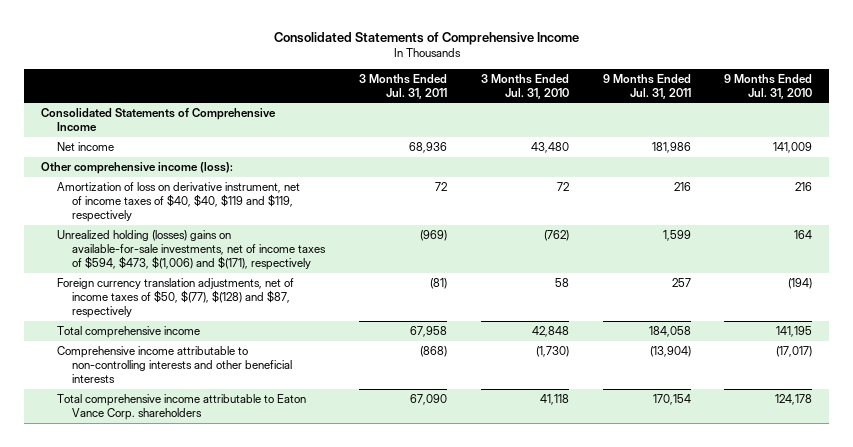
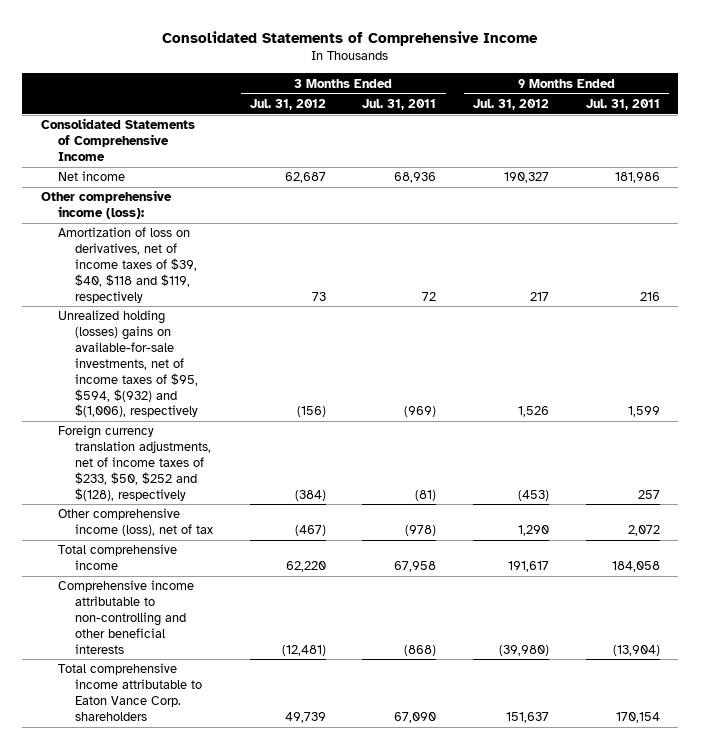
- | 3 Months Ended Jul. 31, 2011 | 3 Months Ended Jul. 31, 2010 | 9 Months Ended Jul. 31, 2011 | 9 Months Ended Jul. 31, 2010
+ | 3 Months Ended Jul. 31, 2012 | 3 Months Ended Jul. 31, 2011 | 9 Months Ended Jul. 31, 2012 | 9 Months Ended Jul. 31, 2011
- Amortization of loss on derivative instrument, net of income taxes of $40, $40, $119 and $119, respectively | 72 | 72 | 216 | 216
- Unrealized holding (losses) gains on available-for-sale investments, net of income taxes of $594, $473, $(1,006) and $(171), respectively | (969) | (762) | 1,599 | 164
- Foreign currency translation adjustments, net of income taxes of $50, $(77), $(128) and $87, respectively | (81) | 58 | 257 | (194)
+ Amortization of loss on derivatives, net of income taxes of $39, $40, $118 and $119, respectively | 73 | 72 | 217 | 216
+ Unrealized holding (losses) gains on available-for-sale investments, net of income taxes of $95, $594, $(932) and $(1,006), respectively | (156) | (969) | 1,526 | 1,599
+ Foreign currency translation adjustments, net of income taxes of $233, $50, $252 and $(128), respectively | (384) | (81) | (453) | 257
+ Other comprehensive income (loss), net of tax | (467) | (978) | 1,290 | 2,072
- Comprehensive income attributable to non-controlling interests and other beneficial interests | (868) | (1,730) | (13,904) | (17,017)
+ Comprehensive income attributable to non-controlling and other beneficial interests | (12,481) | (868) | (39,980) | (13,904)

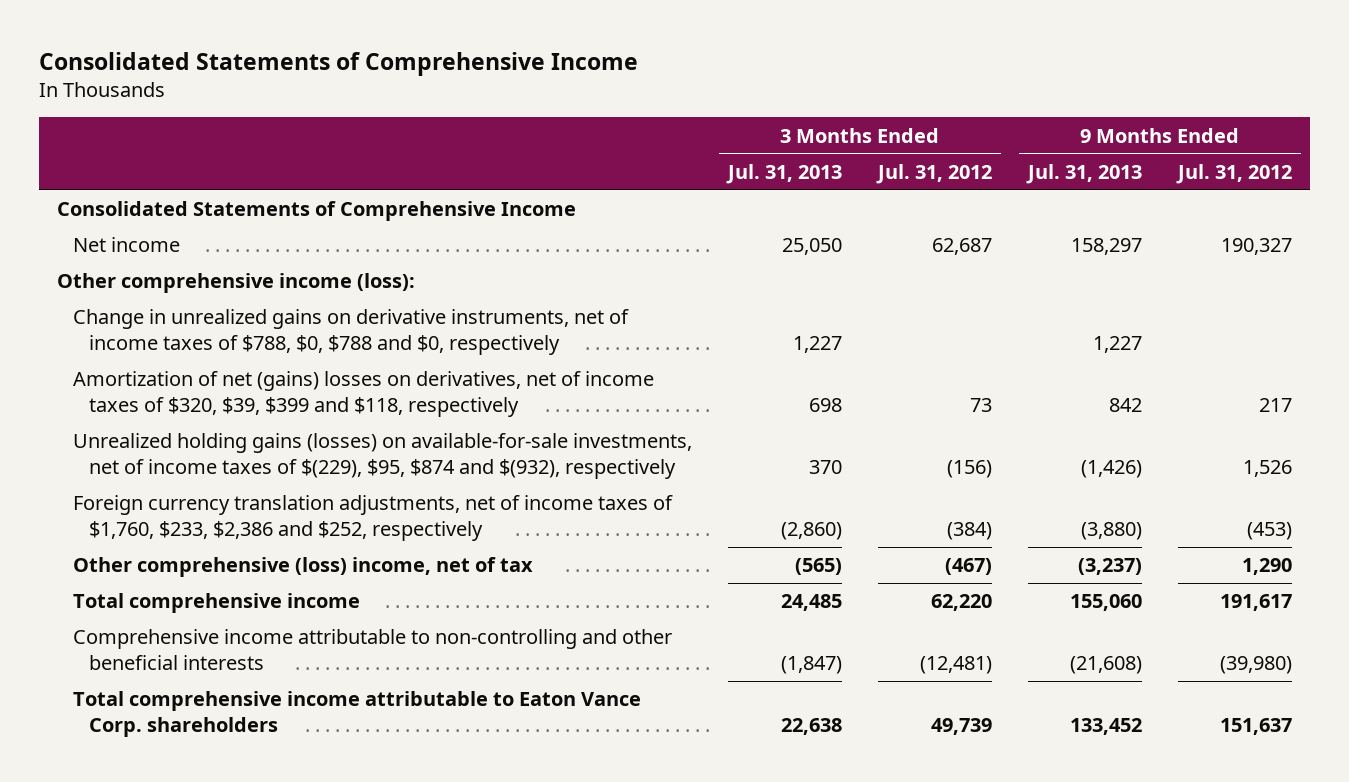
- | 3 Months Ended Jul. 31, 2012 | 3 Months Ended Jul. 31, 2011 | 9 Months Ended Jul. 31, 2012 | 9 Months Ended Jul. 31, 2011
+ | 3 Months Ended Jul. 31, 2013 | 3 Months Ended Jul. 31, 2012 | 9 Months Ended Jul. 31, 2013 | 9 Months Ended Jul. 31, 2012
- Amortization of loss on derivatives, net of income taxes of $39, $40, $118 and $119, respectively | 73 | 72 | 217 | 216
- Unrealized holding (losses) gains on available-for-sale investments, net of income taxes of $95, $594, $(932) and $(1,006), respectively | (156) | (969) | 1,526 | 1,599
- Foreign currency translation adjustments, net of income taxes of $233, $50, $252 and $(128), respectively | (384) | (81) | (453) | 257
- Other comprehensive income (loss), net of tax | (467) | (978) | 1,290 | 2,072
+ Change in unrealized gains on derivative instruments, net of income taxes of $788, $0, $788 and $0, respectively | 1,227 | | 1,227 |
+ Amortization of net (gains) losses on derivatives, net of income taxes of $320, $39, $399 and $118, respectively | 698 | 73 | 842 | 217
+ Unrealized holding gains (losses) on available-for-sale investments, net of income taxes of $(229), $95, $874 and $(932), respectively | 370 | (156) | (1,426) | 1,526
+ Foreign currency translation adjustments, net of income taxes of $1,760, $233, $2,386 and $252, respectively | (2,860) | (384) | (3,880) | (453)
+ Other comprehensive (loss) income, net of tax | (565) | (467) | (3,237) | 1,290

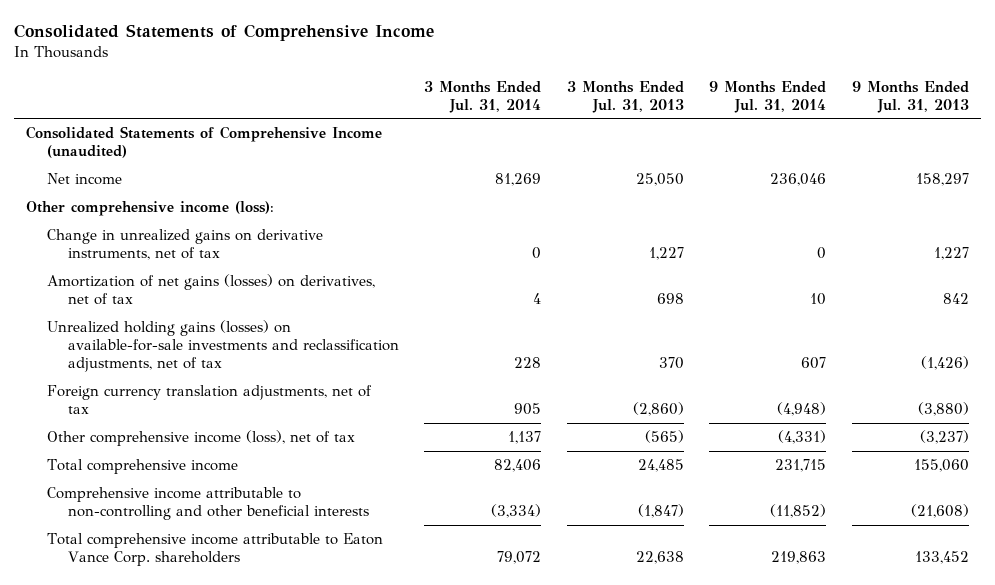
- | 3 Months Ended Jul. 31, 2013 | 3 Months Ended Jul. 31, 2012 | 9 Months Ended Jul. 31, 2013 | 9 Months Ended Jul. 31, 2012
+ | 3 Months Ended Jul. 31, 2014 | 3 Months Ended Jul. 31, 2013 | 9 Months Ended Jul. 31, 2014 | 9 Months Ended Jul. 31, 2013
- Consolidated Statements of Comprehensive Income
+ Consolidated Statements of Comprehensive Income (unaudited)
- Change in unrealized gains on derivative instruments, net of income taxes of $788, $0, $788 and $0, respectively | 1,227 | | 1,227 |
- Amortization of net (gains) losses on derivatives, net of income taxes of $320, $39, $399 and $118, respectively | 698 | 73 | 842 | 217
- Unrealized holding gains (losses) on available-for-sale investments, net of income taxes of $(229), $95, $874 and $(932), respectively | 370 | (156) | (1,426) | 1,526
- Foreign currency translation adjustments, net of income taxes of $1,760, $233, $2,386 and $252, respectively | (2,860) | (384) | (3,880) | (453)
- Other comprehensive (loss) income, net of tax | (565) | (467) | (3,237) | 1,290
+ Change in unrealized gains on derivative instruments, net of tax | 0 | 1,227 | 0 | 1,227
+ Amortization of net gains (losses) on derivatives, net of tax | 4 | 698 | 10 | 842
+ Unrealized holding gains (losses) on available-for-sale investments and reclassification adjustments, net of tax | 228 | 370 | 607 | (1,426)
+ Foreign currency translation adjustments, net of tax | 905 | (2,860) | (4,948) | (3,880)
+ Other comprehensive income (loss), net of tax | 1,137 | (565) | (4,331) | (3,237)

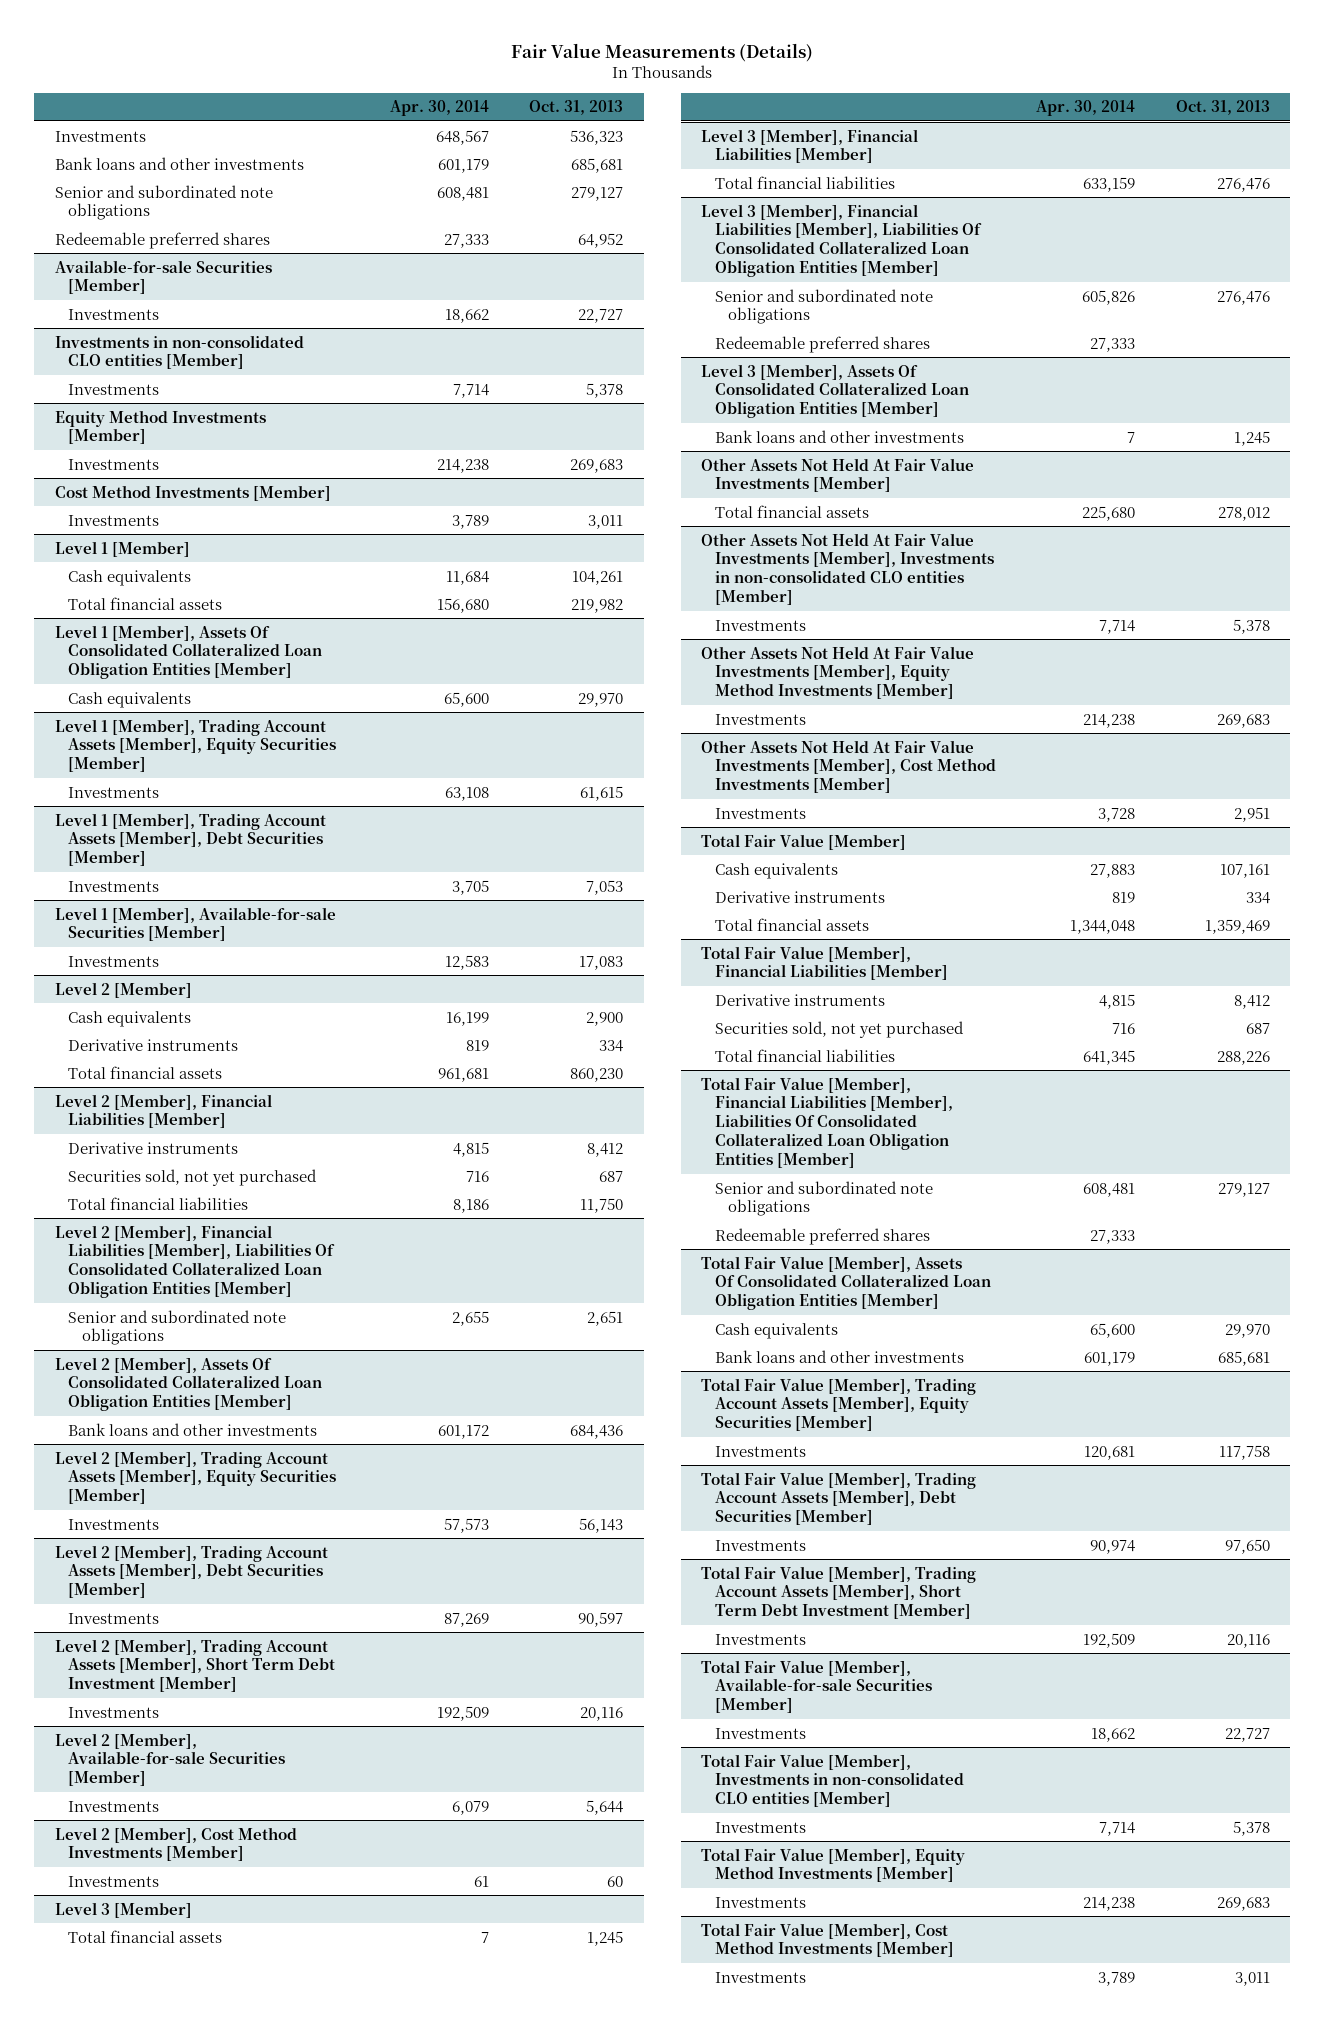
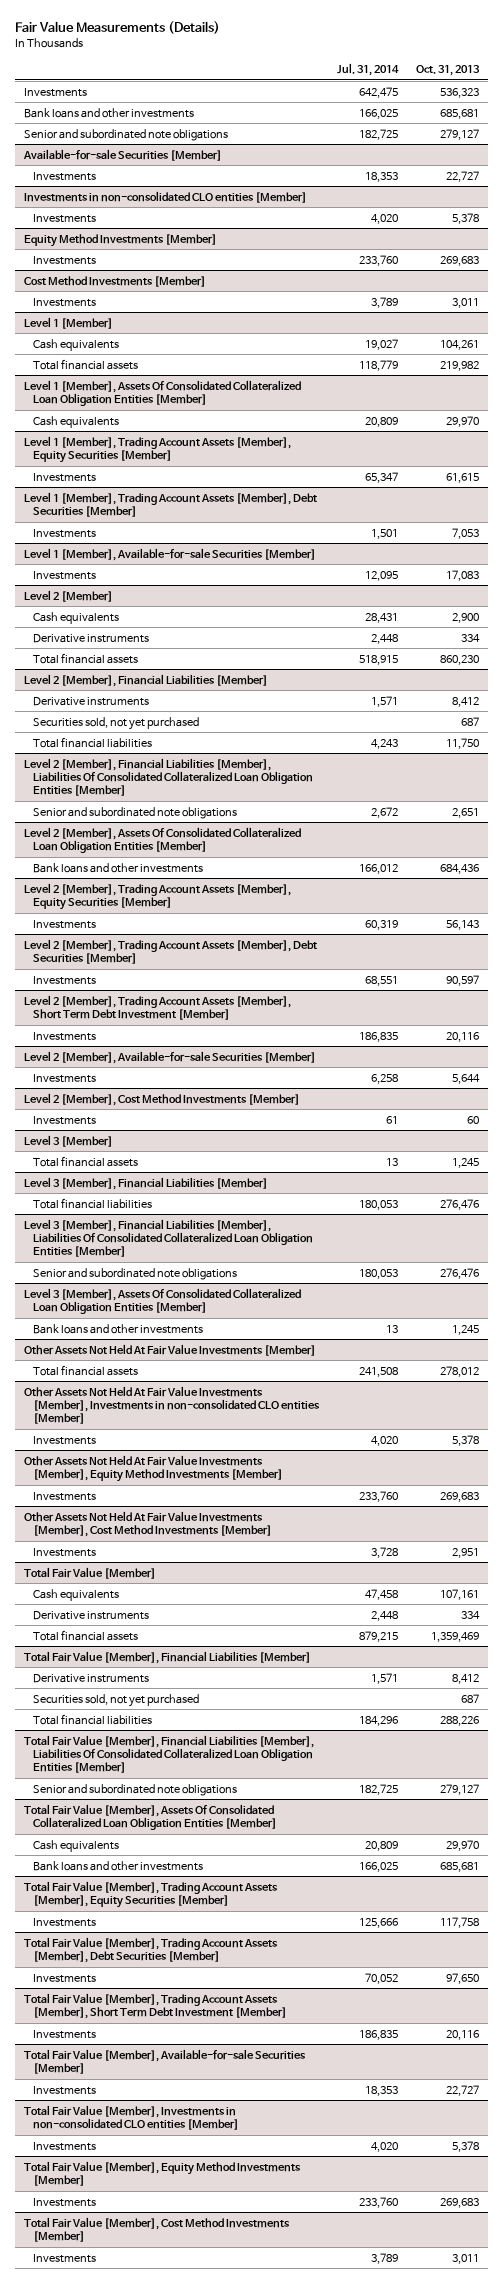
- | Apr. 30, 2014 | Oct. 31, 2013
+ | Jul. 31, 2014 | Oct. 31, 2013
- Redeemable preferred shares | 27,333 | 64,952
@ Level 3 [Member], Financial Liabilities [Member], Liabilities Of Consolidated Collateralized Loan Obligation Entities [Member]
- Redeemable preferred shares | 27,333 |
@ Total Fair Value [Member], Financial Liabilities [Member], Liabilities Of Consolidated Collateralized Loan Obligation Entities [Member]
- Redeemable preferred shares | 27,333 |

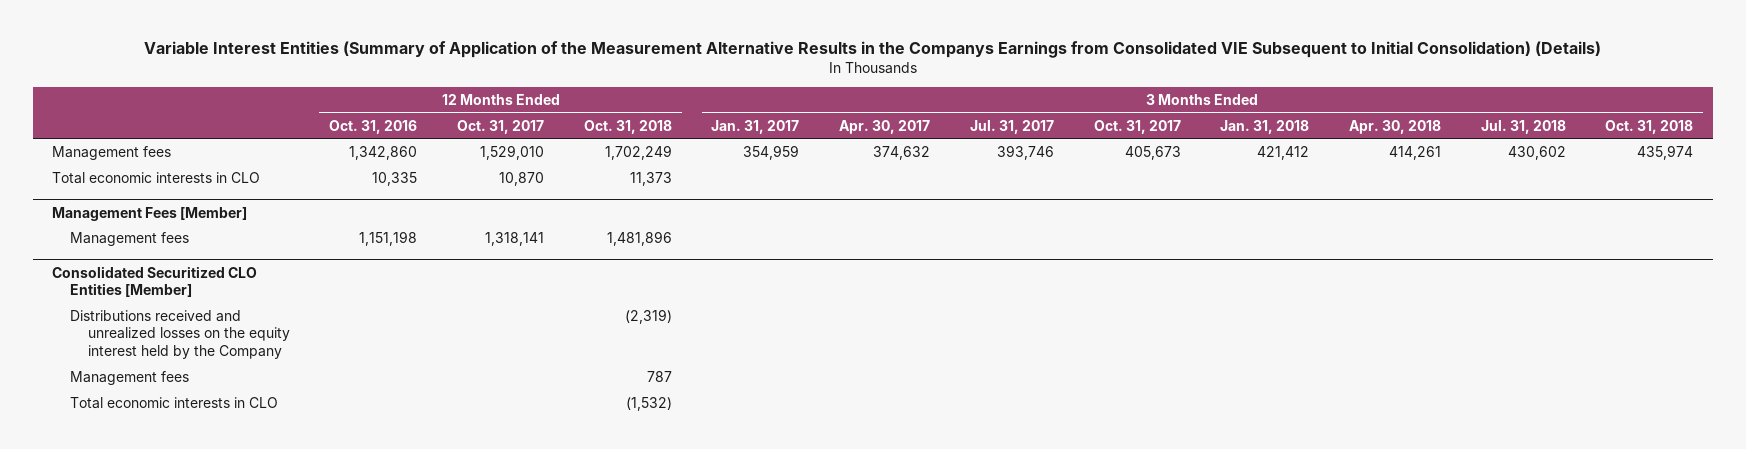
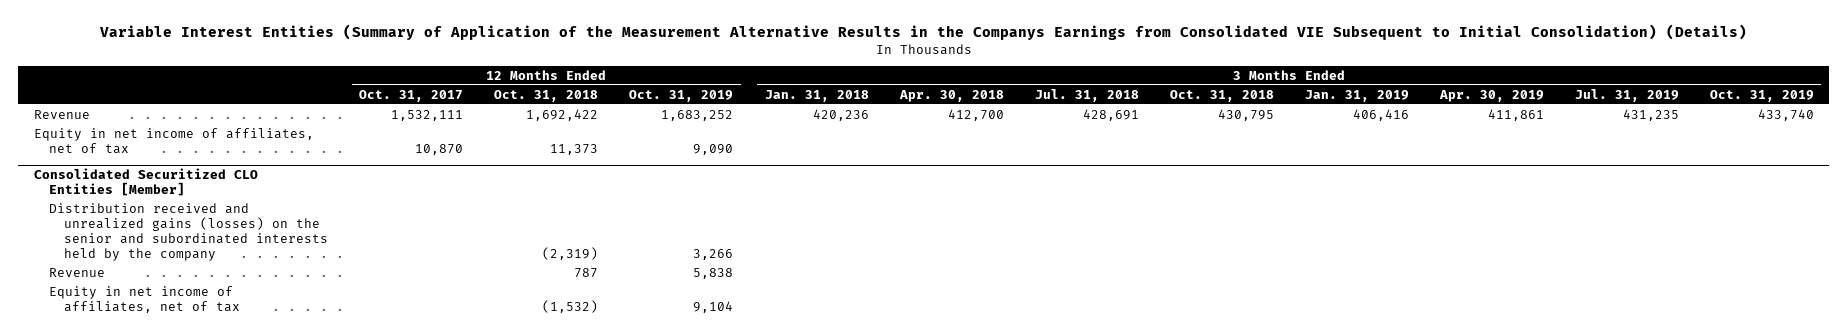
- | 12 Months Ended Oct. 31, 2016 | 12 Months Ended Oct. 31, 2017 | 12 Months Ended Oct. 31, 2018 | 3 Months Ended Jan. 31, 2017 | 3 Months Ended Apr. 30, 2017 | 3 Months Ended Jul. 31, 2017 | 3 Months Ended Oct. 31, 2017 | 3 Months Ended Jan. 31, 2018 | 3 Months Ended Apr. 30, 2018 | 3 Months Ended Jul. 31, 2018 | 3 Months Ended Oct. 31, 2018
+ | 12 Months Ended Oct. 31, 2017 | 12 Months Ended Oct. 31, 2018 | 12 Months Ended Oct. 31, 2019 | 3 Months Ended Jan. 31, 2018 | 3 Months Ended Apr. 30, 2018 | 3 Months Ended Jul. 31, 2018 | 3 Months Ended Oct. 31, 2018 | 3 Months Ended Jan. 31, 2019 | 3 Months Ended Apr. 30, 2019 | 3 Months Ended Jul. 31, 2019 | 3 Months Ended Oct. 31, 2019
- Management fees | 1,342,860 | 1,529,010 | 1,702,249 | 354,959 | 374,632 | 393,746 | 405,673 | 421,412 | 414,261 | 430,602 | 435,974
- Total economic interests in CLO | 10,335 | 10,870 | 11,373 | | | | | | | |
- Management Fees [Member]
- Management fees | 1,151,198 | 1,318,141 | 1,481,896 | | | | | | | |
+ Revenue | 1,532,111 | 1,692,422 | 1,683,252 | 420,236 | 412,700 | 428,691 | 430,795 | 406,416 | 411,861 | 431,235 | 433,740
+ Equity in net income of affiliates, net of tax | 10,870 | 11,373 | 9,090 | | | | | | | |
@ Consolidated Securitized CLO Entities [Member]
- Distributions received and unrealized losses on the equity interest held by the Company | | | (2,319) | | | | | | | |
- Management fees | | | 787 | | | | | | | |
- Total economic interests in CLO | | | (1,532) | | | | | | | |
+ Distribution received and unrealized gains (losses) on the senior and subordinated interests held by the company | | (2,319) | 3,266 | | | | | | | |
+ Revenue | | 787 | 5,838 | | | | | | | |
+ Equity in net income of affiliates, net of tax | | (1,532) | 9,104 | | | | | | | |

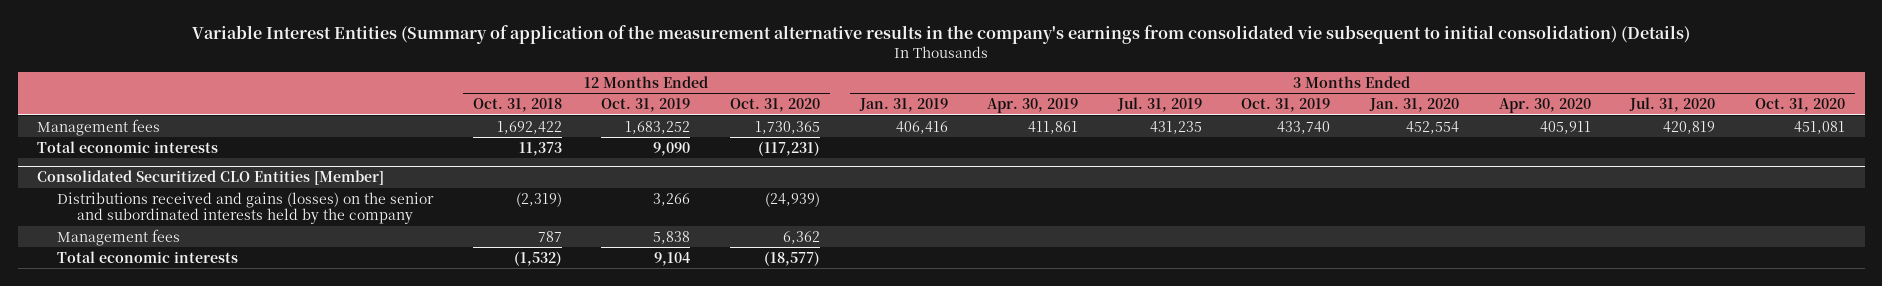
- Variable Interest Entities (Summary of Application of the Measurement Alternative Results in the Companys Earnings from Consolidated VIE Subsequent to Initial Consolidation) (Details)
+ Variable Interest Entities (Summary of application of the measurement alternative results in the company's earnings from consolidated vie subsequent to initial consolidation) (Details)
- | 12 Months Ended Oct. 31, 2017 | 12 Months Ended Oct. 31, 2018 | 12 Months Ended Oct. 31, 2019 | 3 Months Ended Jan. 31, 2018 | 3 Months Ended Apr. 30, 2018 | 3 Months Ended Jul. 31, 2018 | 3 Months Ended Oct. 31, 2018 | 3 Months Ended Jan. 31, 2019 | 3 Months Ended Apr. 30, 2019 | 3 Months Ended Jul. 31, 2019 | 3 Months Ended Oct. 31, 2019
+ | 12 Months Ended Oct. 31, 2018 | 12 Months Ended Oct. 31, 2019 | 12 Months Ended Oct. 31, 2020 | 3 Months Ended Jan. 31, 2019 | 3 Months Ended Apr. 30, 2019 | 3 Months Ended Jul. 31, 2019 | 3 Months Ended Oct. 31, 2019 | 3 Months Ended Jan. 31, 2020 | 3 Months Ended Apr. 30, 2020 | 3 Months Ended Jul. 31, 2020 | 3 Months Ended Oct. 31, 2020
- Revenue | 1,532,111 | 1,692,422 | 1,683,252 | 420,236 | 412,700 | 428,691 | 430,795 | 406,416 | 411,861 | 431,235 | 433,740
- Equity in net income of affiliates, net of tax | 10,870 | 11,373 | 9,090 | | | | | | | |
+ Management fees | 1,692,422 | 1,683,252 | 1,730,365 | 406,416 | 411,861 | 431,235 | 433,740 | 452,554 | 405,911 | 420,819 | 451,081
+ Total economic interests | 11,373 | 9,090 | (117,231) | | | | | | | |
@ Consolidated Securitized CLO Entities [Member]
- Distribution received and unrealized gains (losses) on the senior and subordinated interests held by the company | | (2,319) | 3,266 | | | | | | | |
- Revenue | | 787 | 5,838 | | | | | | | |
- Equity in net income of affiliates, net of tax | | (1,532) | 9,104 | | | | | | | |
+ Distributions received and gains (losses) on the senior and subordinated interests held by the company | (2,319) | 3,266 | (24,939) | | | | | | | |
+ Management fees | 787 | 5,838 | 6,362 | | | | | | | |
+ Total economic interests | (1,532) | 9,104 | (18,577) | | | | | | | |

